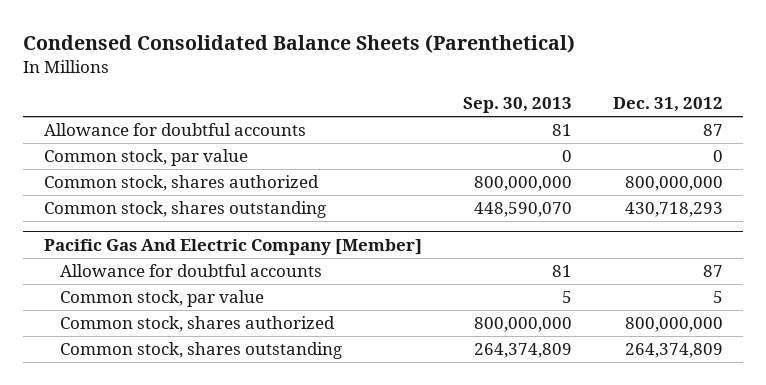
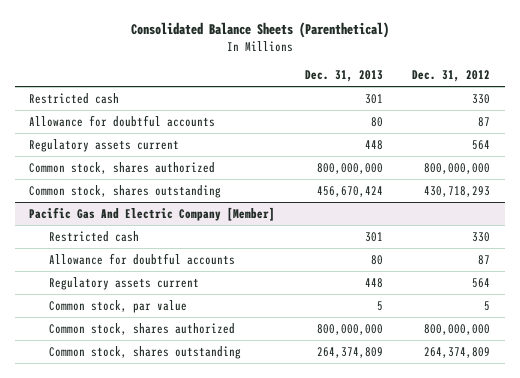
- Condensed Consolidated Balance Sheets (Parenthetical)
+ Consolidated Balance Sheets (Parenthetical)
- | Sep. 30, 2013 | Dec. 31, 2012
+ | Dec. 31, 2013 | Dec. 31, 2012
+ Restricted cash | 301 | 330
- Common stock, par value | 0 | 0
+ Regulatory assets current | 448 | 564
@ Pacific Gas And Electric Company [Member]
+ Restricted cash | 301 | 330
+ Regulatory assets current | 448 | 564

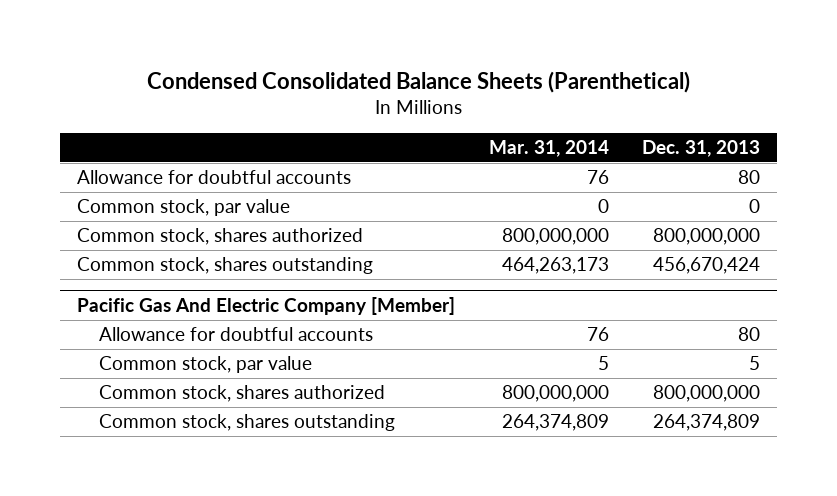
- Consolidated Balance Sheets (Parenthetical)
+ Condensed Consolidated Balance Sheets (Parenthetical)
- | Dec. 31, 2013 | Dec. 31, 2012
+ | Mar. 31, 2014 | Dec. 31, 2013
- Restricted cash | 301 | 330
- Regulatory assets current | 448 | 564
+ Common stock, par value | 0 | 0
@ Pacific Gas And Electric Company [Member]
- Restricted cash | 301 | 330
- Regulatory assets current | 448 | 564

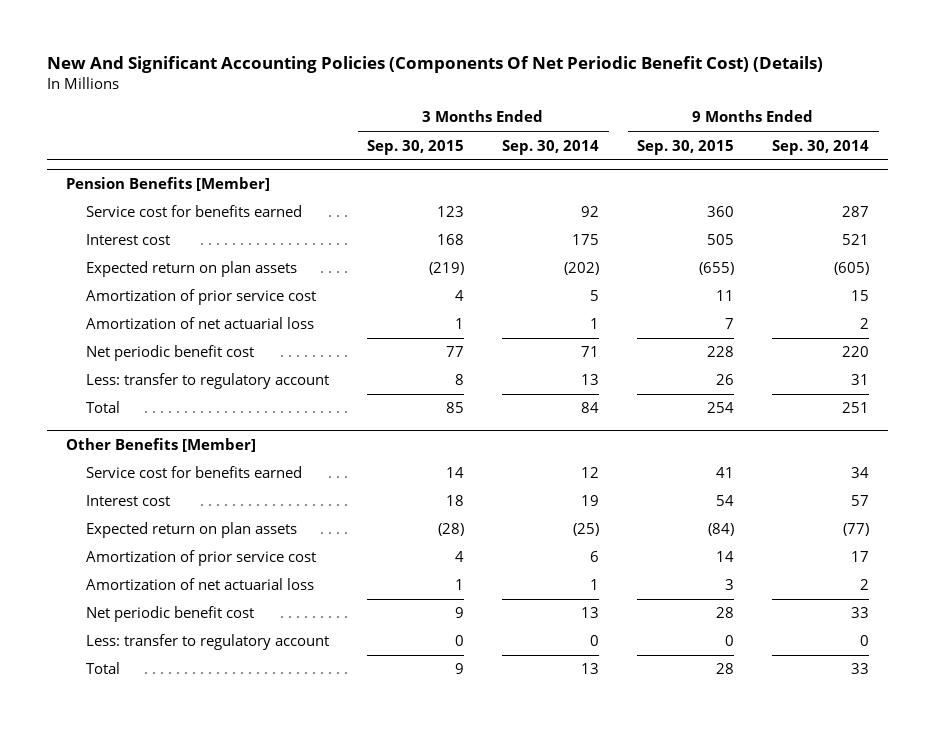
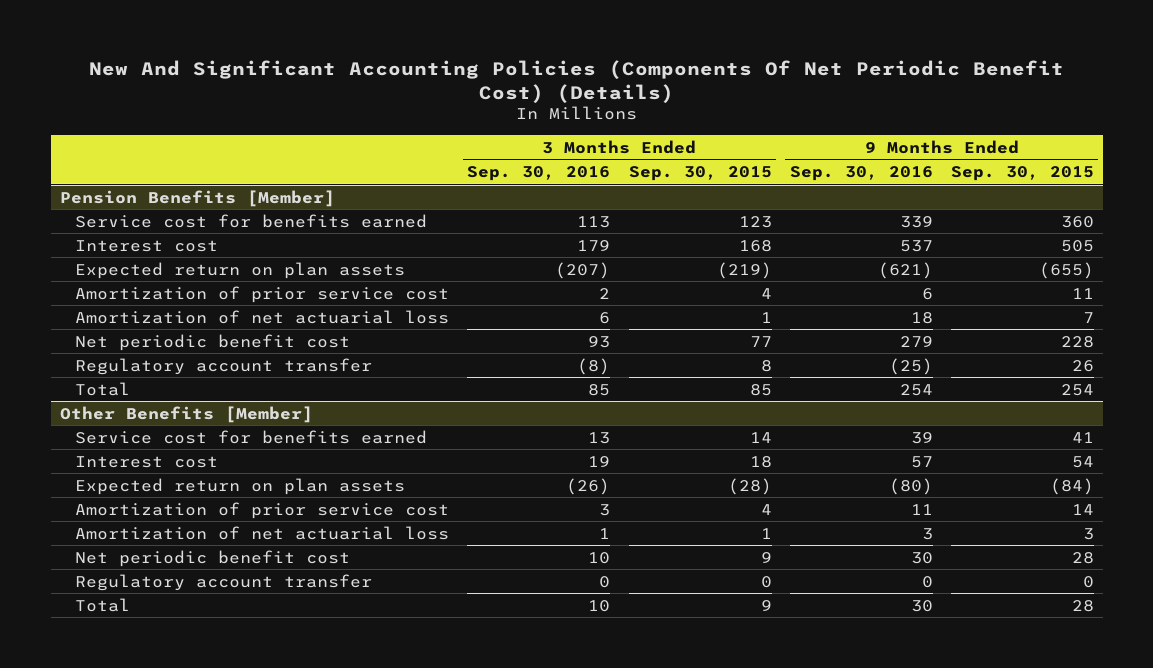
- | 3 Months Ended Sep. 30, 2015 | 3 Months Ended Sep. 30, 2014 | 9 Months Ended Sep. 30, 2015 | 9 Months Ended Sep. 30, 2014
+ | 3 Months Ended Sep. 30, 2016 | 3 Months Ended Sep. 30, 2015 | 9 Months Ended Sep. 30, 2016 | 9 Months Ended Sep. 30, 2015
@ Pension Benefits [Member]
- Less: transfer to regulatory account | 8 | 13 | 26 | 31
+ Regulatory account transfer | (8) | 8 | (25) | 26
@ Other Benefits [Member]
- Less: transfer to regulatory account | 0 | 0 | 0 | 0
+ Regulatory account transfer | 0 | 0 | 0 | 0

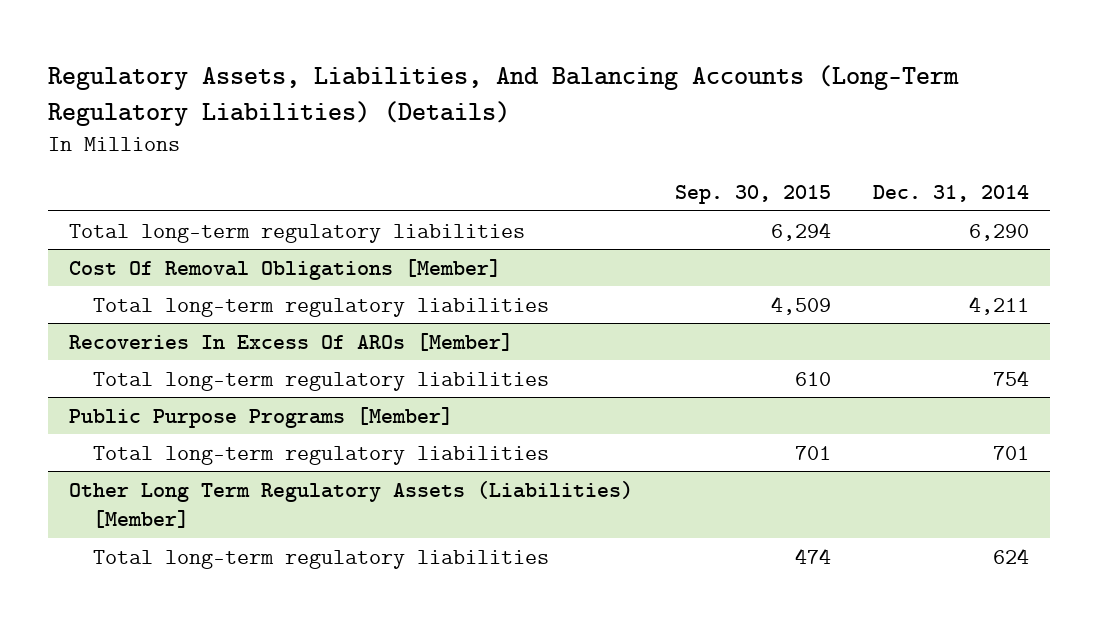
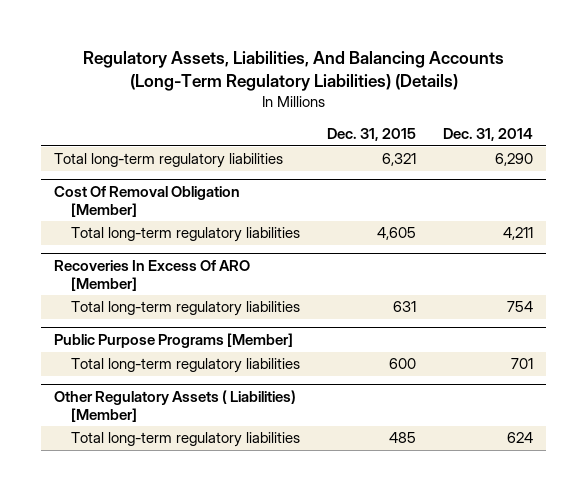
- | Sep. 30, 2015 | Dec. 31, 2014
+ | Dec. 31, 2015 | Dec. 31, 2014
- Cost Of Removal Obligations [Member]
+ Cost Of Removal Obligation [Member]
- Recoveries In Excess Of AROs [Member]
+ Recoveries In Excess Of ARO [Member]
- Other Long Term Regulatory Assets (Liabilities) [Member]
+ Other Regulatory Assets ( Liabilities) [Member]

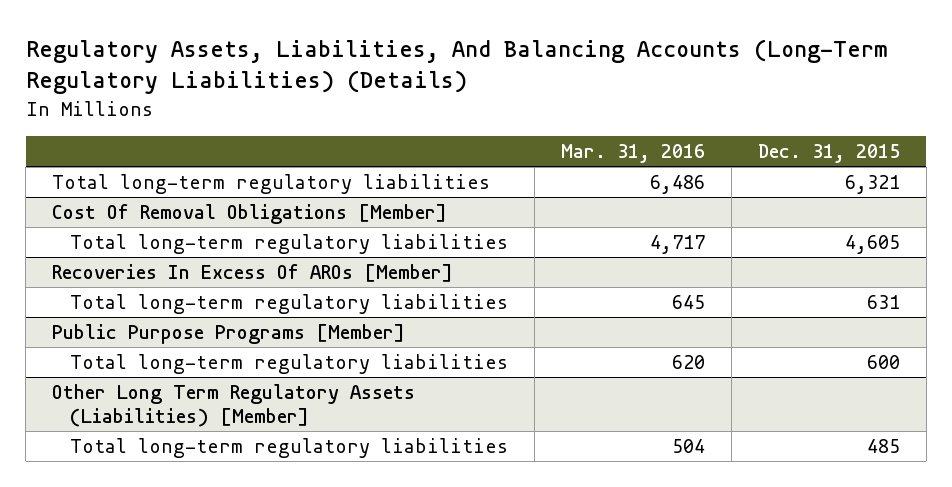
- | Dec. 31, 2015 | Dec. 31, 2014
+ | Mar. 31, 2016 | Dec. 31, 2015
- Cost Of Removal Obligation [Member]
+ Cost Of Removal Obligations [Member]
- Recoveries In Excess Of ARO [Member]
+ Recoveries In Excess Of AROs [Member]
- Other Regulatory Assets ( Liabilities) [Member]
+ Other Long Term Regulatory Assets (Liabilities) [Member]

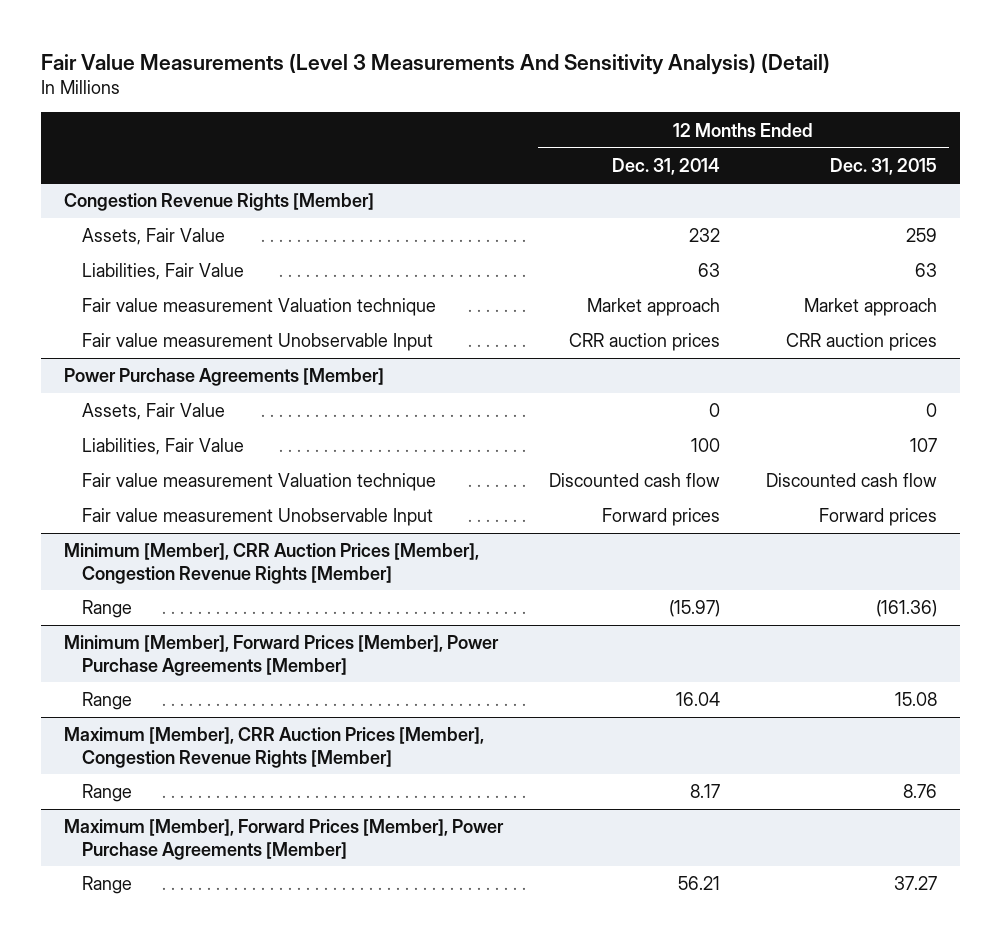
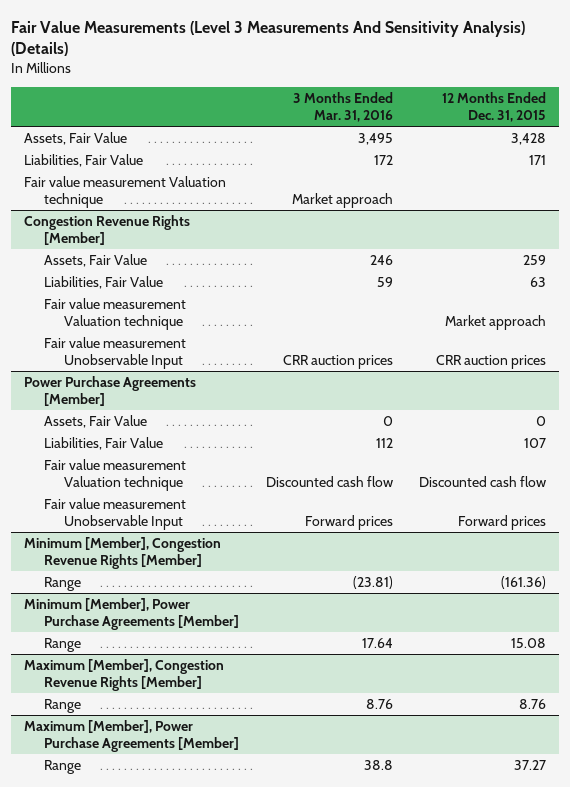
- Fair Value Measurements (Level 3 Measurements And Sensitivity Analysis) (Detail)
+ Fair Value Measurements (Level 3 Measurements And Sensitivity Analysis) (Details)
- | 12 Months Ended Dec. 31, 2014 | 12 Months Ended Dec. 31, 2015
+ | 3 Months Ended Mar. 31, 2016 | 12 Months Ended Dec. 31, 2015
+ Assets, Fair Value | 3,495 | 3,428
+ Liabilities, Fair Value | 172 | 171
+ Fair value measurement Valuation technique | Market approach |
- Minimum [Member], CRR Auction Prices [Member], Congestion Revenue Rights [Member]
+ Minimum [Member], Congestion Revenue Rights [Member]
- Minimum [Member], Forward Prices [Member], Power Purchase Agreements [Member]
+ Minimum [Member], Power Purchase Agreements [Member]
- Maximum [Member], CRR Auction Prices [Member], Congestion Revenue Rights [Member]
+ Maximum [Member], Congestion Revenue Rights [Member]
- Maximum [Member], Forward Prices [Member], Power Purchase Agreements [Member]
+ Maximum [Member], Power Purchase Agreements [Member]

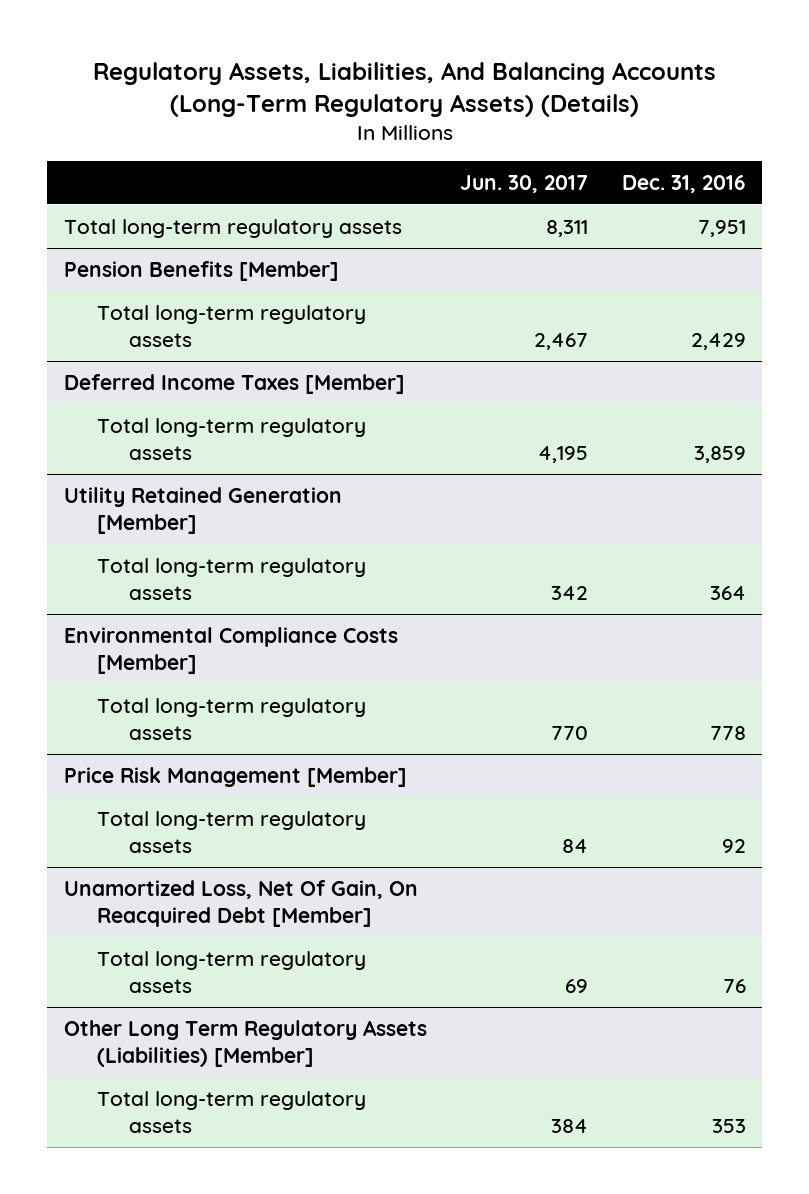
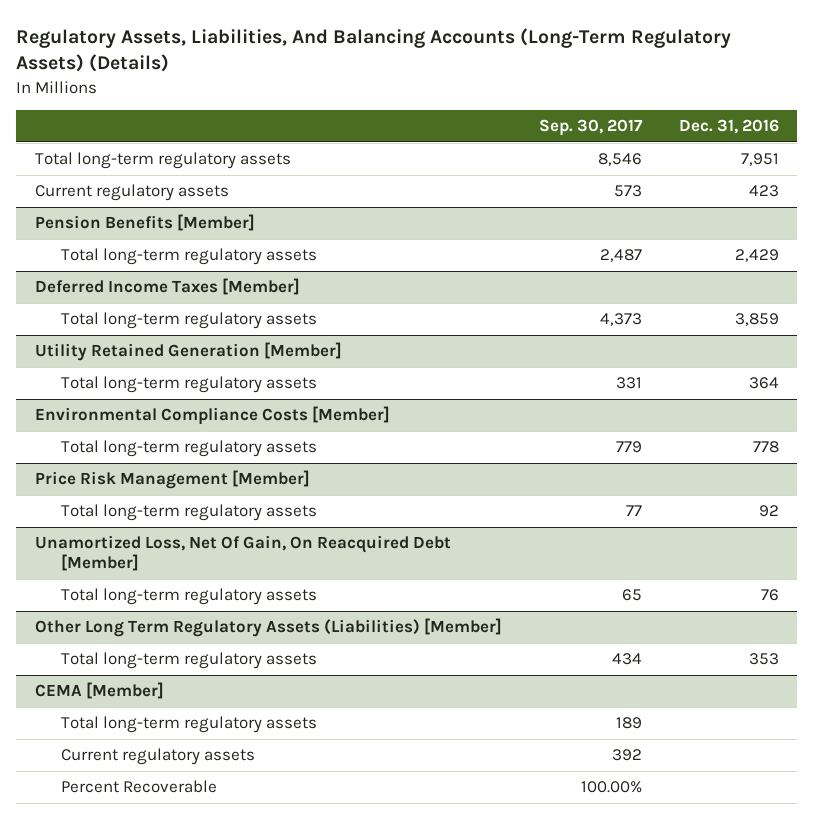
- | Jun. 30, 2017 | Dec. 31, 2016
+ | Sep. 30, 2017 | Dec. 31, 2016
+ Current regulatory assets | 573 | 423
+ CEMA [Member]
+ Total long-term regulatory assets | 189 |
+ Current regulatory assets | 392 |
+ Percent Recoverable | 100.00% |

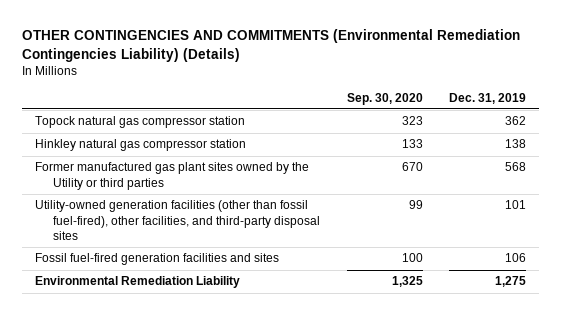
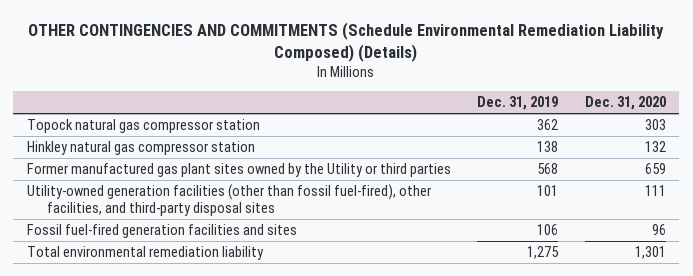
- OTHER CONTINGENCIES AND COMMITMENTS (Environmental Remediation Contingencies Liability) (Details)
+ OTHER CONTINGENCIES AND COMMITMENTS (Schedule Environmental Remediation Liability Composed) (Details)
- | Sep. 30, 2020 | Dec. 31, 2019
+ | Dec. 31, 2019 | Dec. 31, 2020
- Environmental Remediation Liability | 1,325 | 1,275
+ Total environmental remediation liability | 1,275 | 1,301

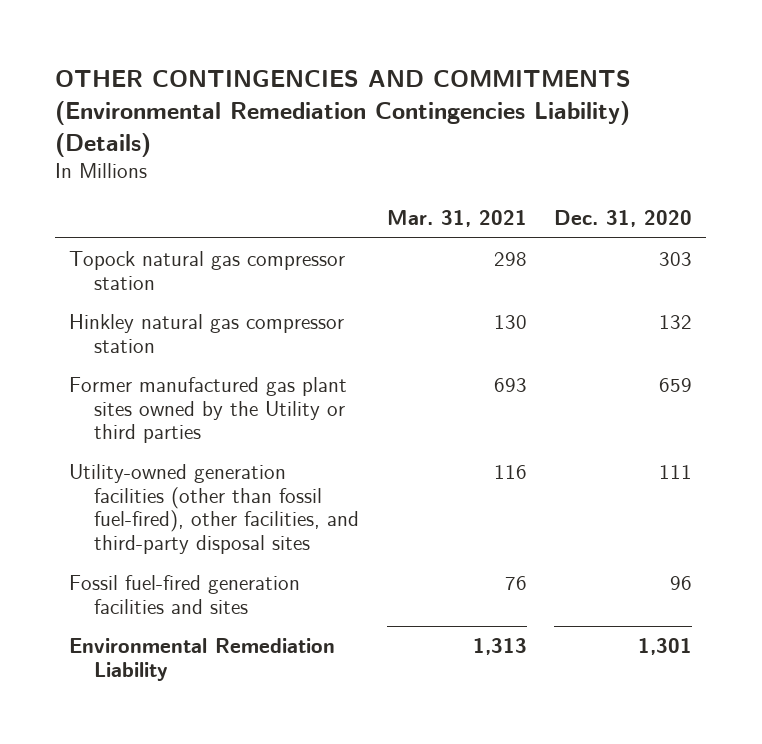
- OTHER CONTINGENCIES AND COMMITMENTS (Schedule Environmental Remediation Liability Composed) (Details)
+ OTHER CONTINGENCIES AND COMMITMENTS (Environmental Remediation Contingencies Liability) (Details)
- | Dec. 31, 2019 | Dec. 31, 2020
+ | Mar. 31, 2021 | Dec. 31, 2020
- Total environmental remediation liability | 1,275 | 1,301
+ Environmental Remediation Liability | 1,313 | 1,301

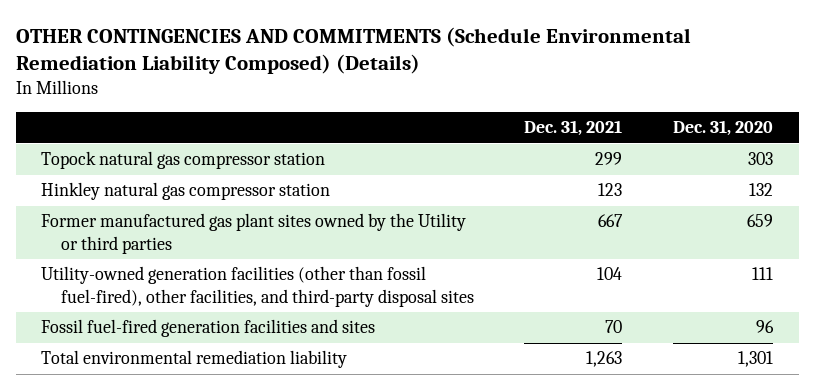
- OTHER CONTINGENCIES AND COMMITMENTS (Environmental Remediation Contingencies Liability) (Details)
+ OTHER CONTINGENCIES AND COMMITMENTS (Schedule Environmental Remediation Liability Composed) (Details)
- | Mar. 31, 2021 | Dec. 31, 2020
+ | Dec. 31, 2021 | Dec. 31, 2020
- Environmental Remediation Liability | 1,313 | 1,301
+ Total environmental remediation liability | 1,263 | 1,301

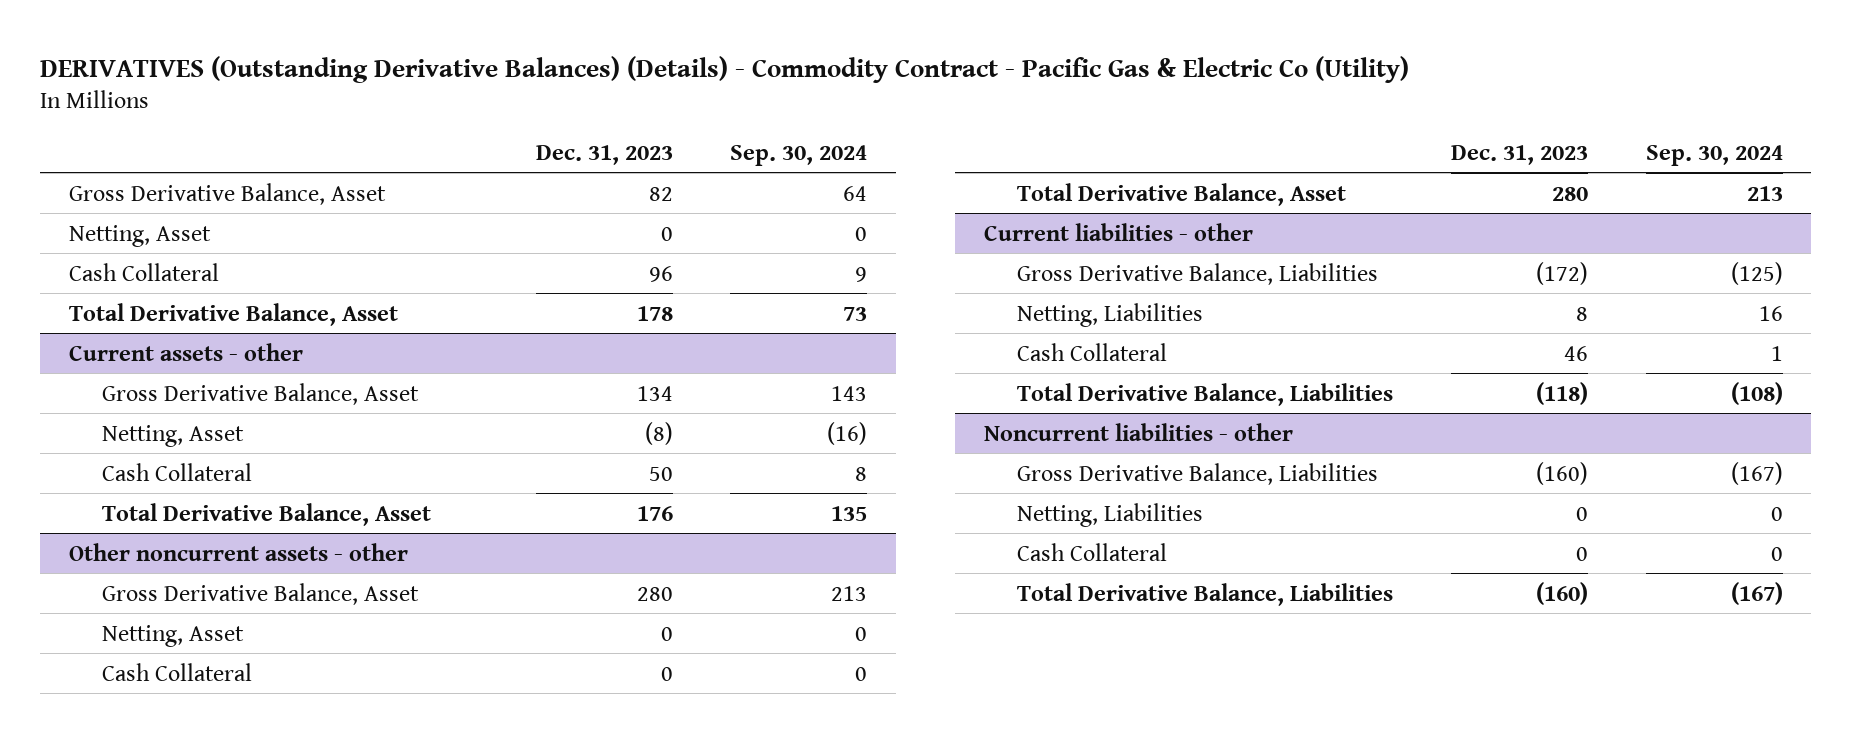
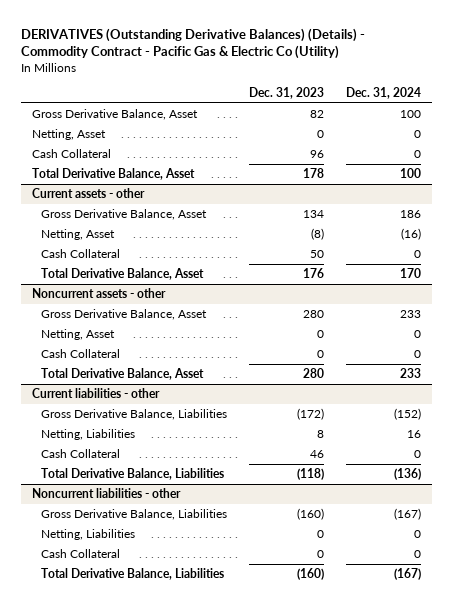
- | Dec. 31, 2023 | Sep. 30, 2024
+ | Dec. 31, 2023 | Dec. 31, 2024
- Other noncurrent assets - other
+ Noncurrent assets - other

